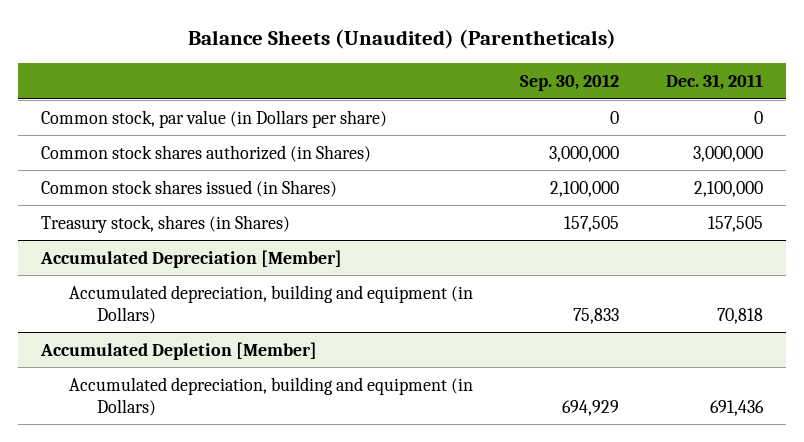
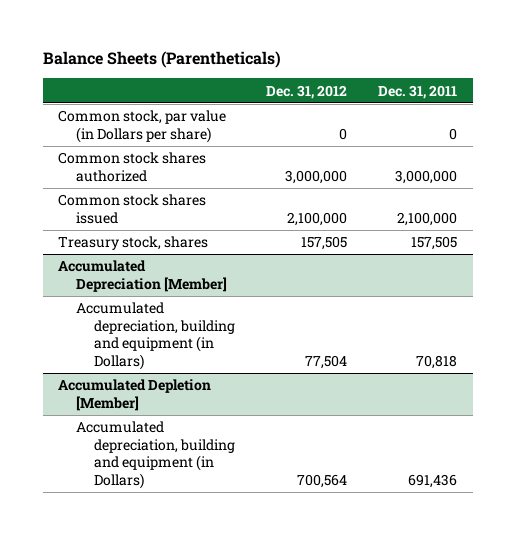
- Balance Sheets (Unaudited) (Parentheticals)
+ Balance Sheets (Parentheticals)
- | Sep. 30, 2012 | Dec. 31, 2011
+ | Dec. 31, 2012 | Dec. 31, 2011
- Common stock shares authorized (in Shares) | 3,000,000 | 3,000,000
- Common stock shares issued (in Shares) | 2,100,000 | 2,100,000
- Treasury stock, shares (in Shares) | 157,505 | 157,505
+ Common stock shares authorized | 3,000,000 | 3,000,000
+ Common stock shares issued | 2,100,000 | 2,100,000
+ Treasury stock, shares | 157,505 | 157,505

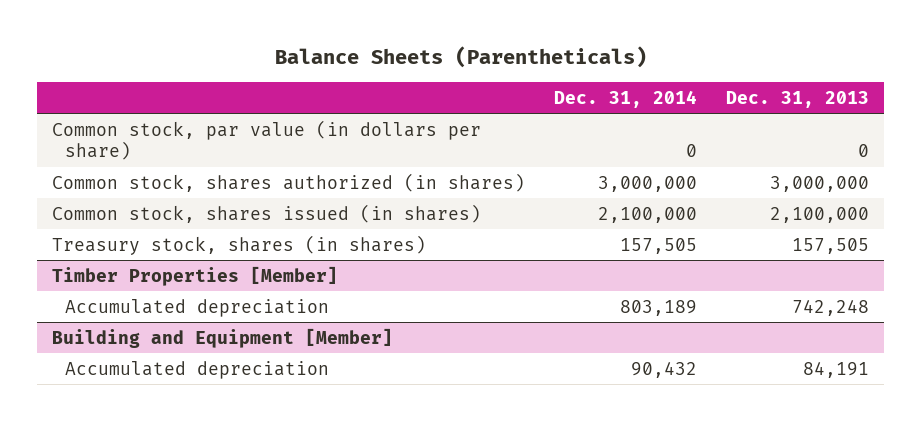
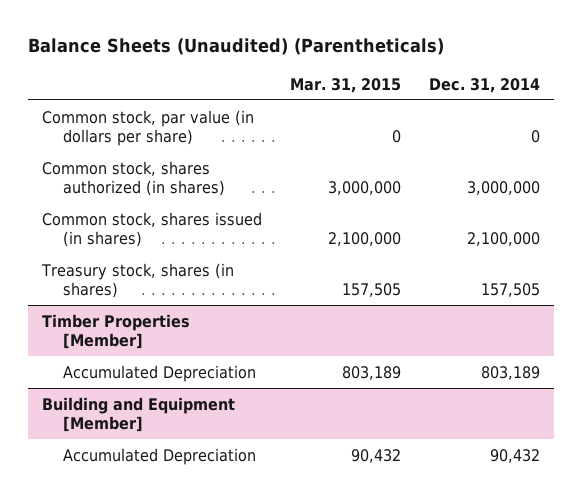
- Balance Sheets (Parentheticals)
+ Balance Sheets (Unaudited) (Parentheticals)
- | Dec. 31, 2014 | Dec. 31, 2013
+ | Mar. 31, 2015 | Dec. 31, 2014
@ Timber Properties [Member]
- Accumulated depreciation | 803,189 | 742,248
+ Accumulated Depreciation | 803,189 | 803,189
@ Building and Equipment [Member]
- Accumulated depreciation | 90,432 | 84,191
+ Accumulated Depreciation | 90,432 | 90,432

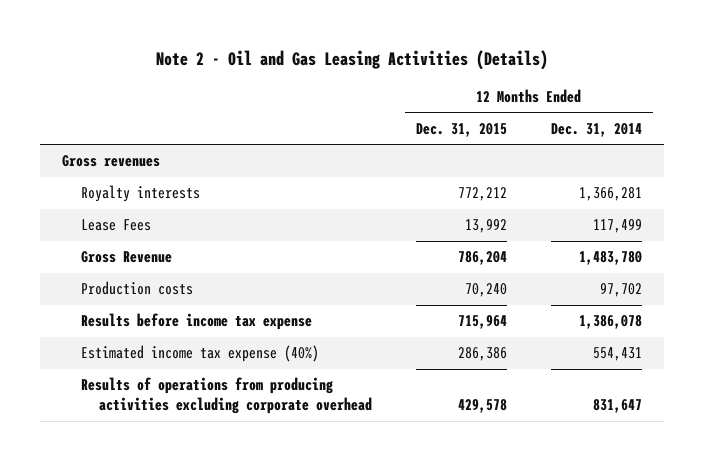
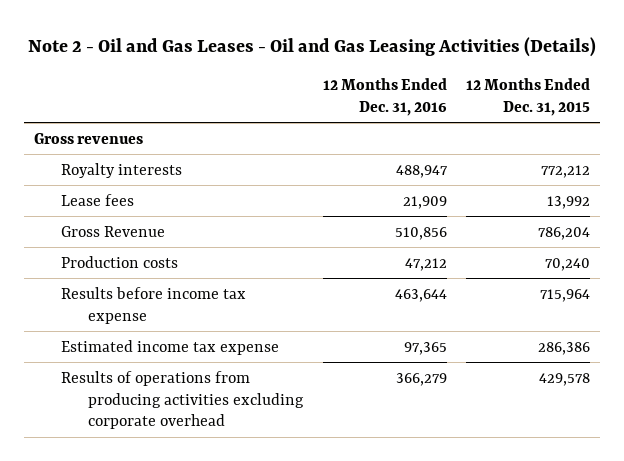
- Note 2 - Oil and Gas Leasing Activities (Details)
+ Note 2 - Oil and Gas Leases - Oil and Gas Leasing Activities (Details)
- | 12 Months Ended Dec. 31, 2015 | 12 Months Ended Dec. 31, 2014
+ | 12 Months Ended Dec. 31, 2016 | 12 Months Ended Dec. 31, 2015
- Lease Fees | 13,992 | 117,499
+ Lease fees | 21,909 | 13,992
- Estimated income tax expense (40%) | 286,386 | 554,431
+ Estimated income tax expense | 97,365 | 286,386

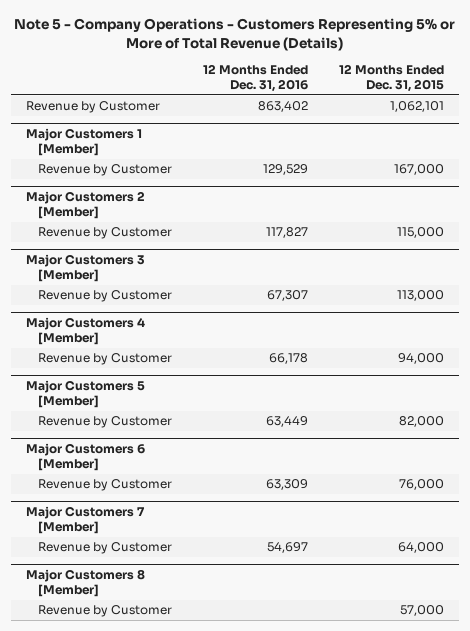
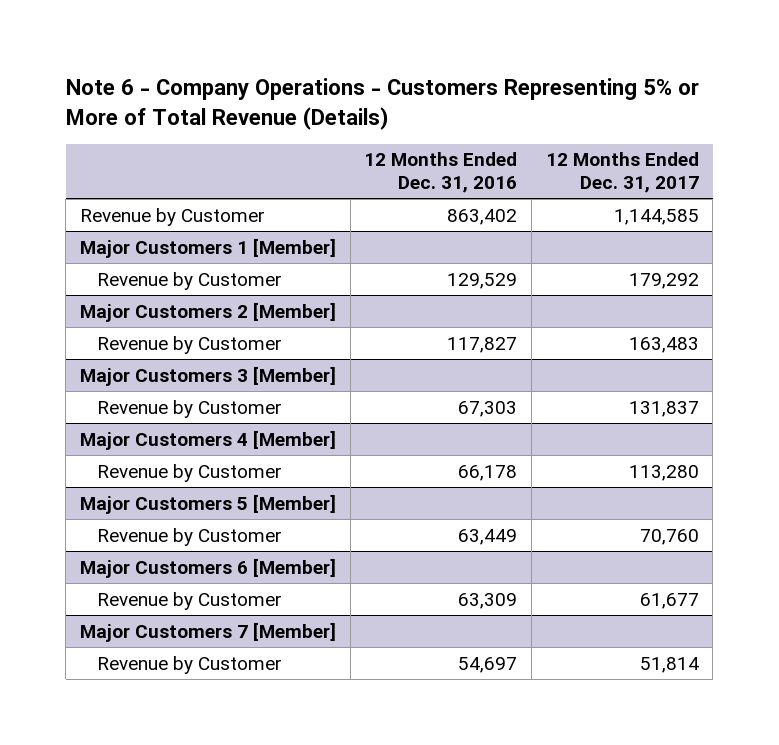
- Note 5 - Company Operations - Customers Representing 5% or More of Total Revenue (Details)
+ Note 6 - Company Operations - Customers Representing 5% or More of Total Revenue (Details)
- | 12 Months Ended Dec. 31, 2016 | 12 Months Ended Dec. 31, 2015
+ | 12 Months Ended Dec. 31, 2016 | 12 Months Ended Dec. 31, 2017
@ Major Customers 3 [Member]
- Revenue by Customer | 67,307 | 113,000
+ Revenue by Customer | 67,303 | 131,837
- Major Customers 8 [Member]
- Revenue by Customer | | 57,000

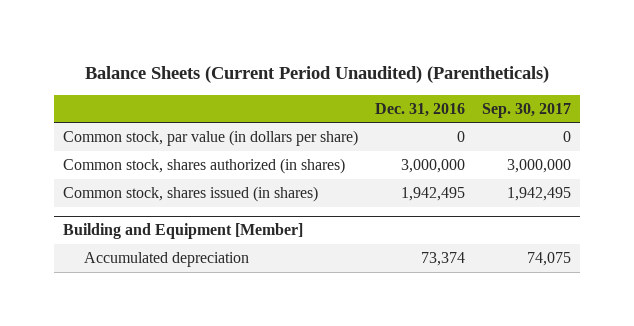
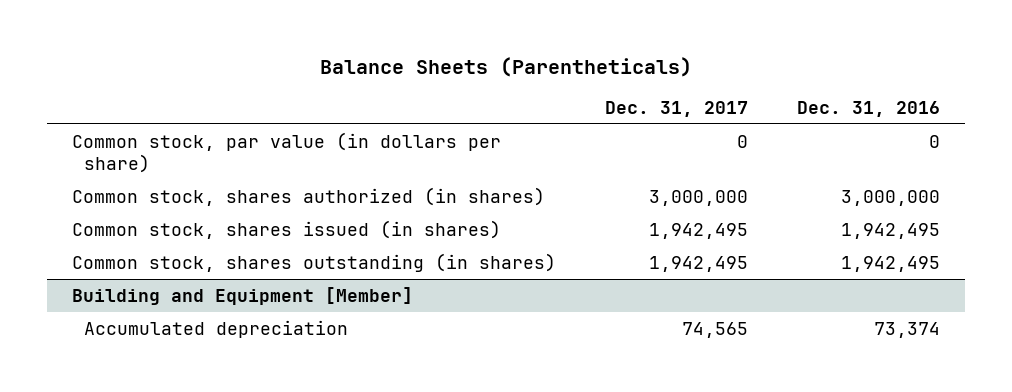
- Balance Sheets (Current Period Unaudited) (Parentheticals)
+ Balance Sheets (Parentheticals)
- | Dec. 31, 2016 | Sep. 30, 2017
+ | Dec. 31, 2017 | Dec. 31, 2016
+ Common stock, shares outstanding (in shares) | 1,942,495 | 1,942,495

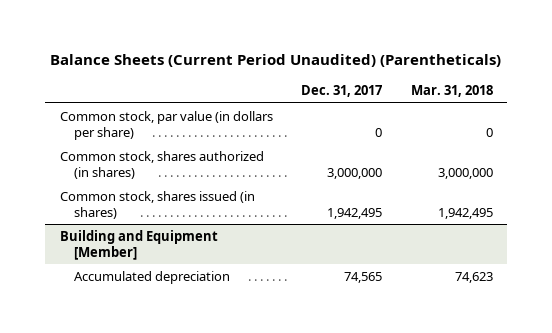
- Balance Sheets (Parentheticals)
+ Balance Sheets (Current Period Unaudited) (Parentheticals)
- | Dec. 31, 2017 | Dec. 31, 2016
+ | Dec. 31, 2017 | Mar. 31, 2018
- Common stock, shares outstanding (in shares) | 1,942,495 | 1,942,495

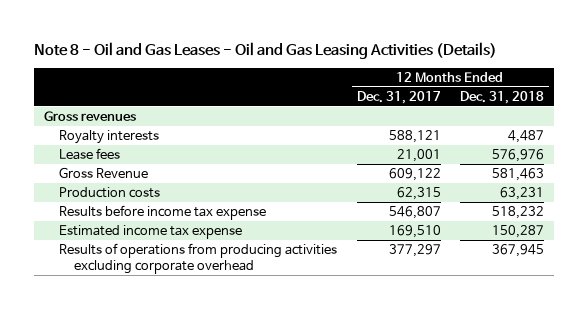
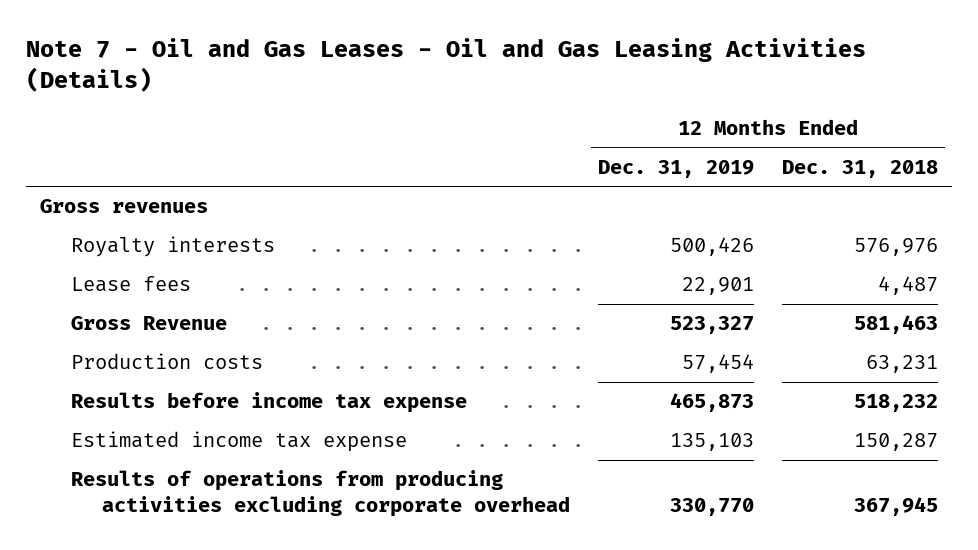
- Note 8 - Oil and Gas Leases - Oil and Gas Leasing Activities (Details)
+ Note 7 - Oil and Gas Leases - Oil and Gas Leasing Activities (Details)
- | 12 Months Ended Dec. 31, 2017 | 12 Months Ended Dec. 31, 2018
+ | 12 Months Ended Dec. 31, 2019 | 12 Months Ended Dec. 31, 2018
- Royalty interests | 588,121 | 4,487
- Lease fees | 21,001 | 576,976
+ Royalty interests | 500,426 | 576,976
+ Lease fees | 22,901 | 4,487

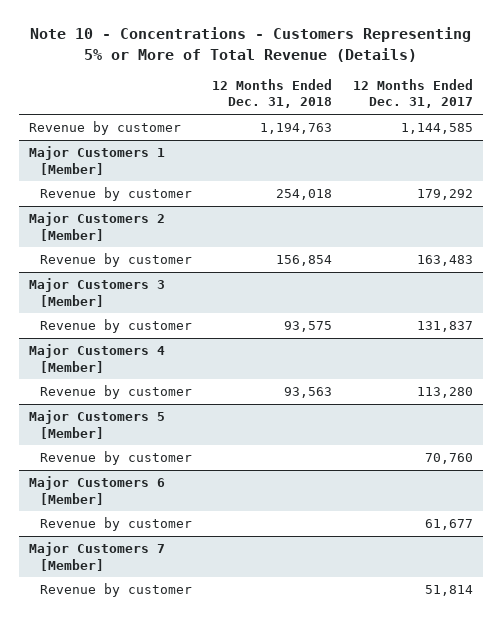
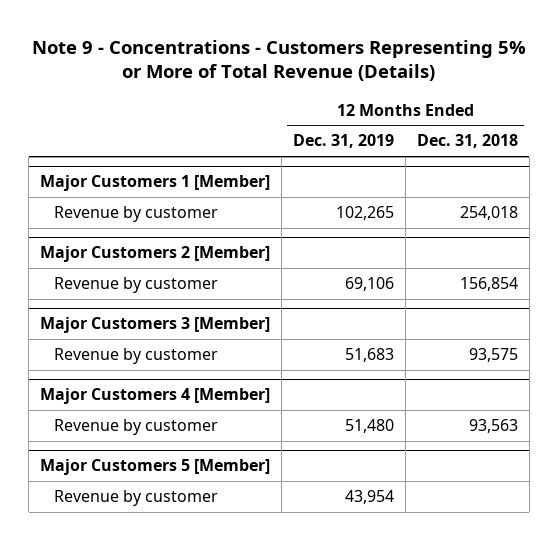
- Note 10 - Concentrations - Customers Representing 5% or More of Total Revenue (Details)
+ Note 9 - Concentrations - Customers Representing 5% or More of Total Revenue (Details)
- | 12 Months Ended Dec. 31, 2018 | 12 Months Ended Dec. 31, 2017
+ | 12 Months Ended Dec. 31, 2019 | 12 Months Ended Dec. 31, 2018
- Revenue by customer | 1,194,763 | 1,144,585
- Major Customers 6 [Member]
- Revenue by customer | | 61,677
- Major Customers 7 [Member]
- Revenue by customer | | 51,814

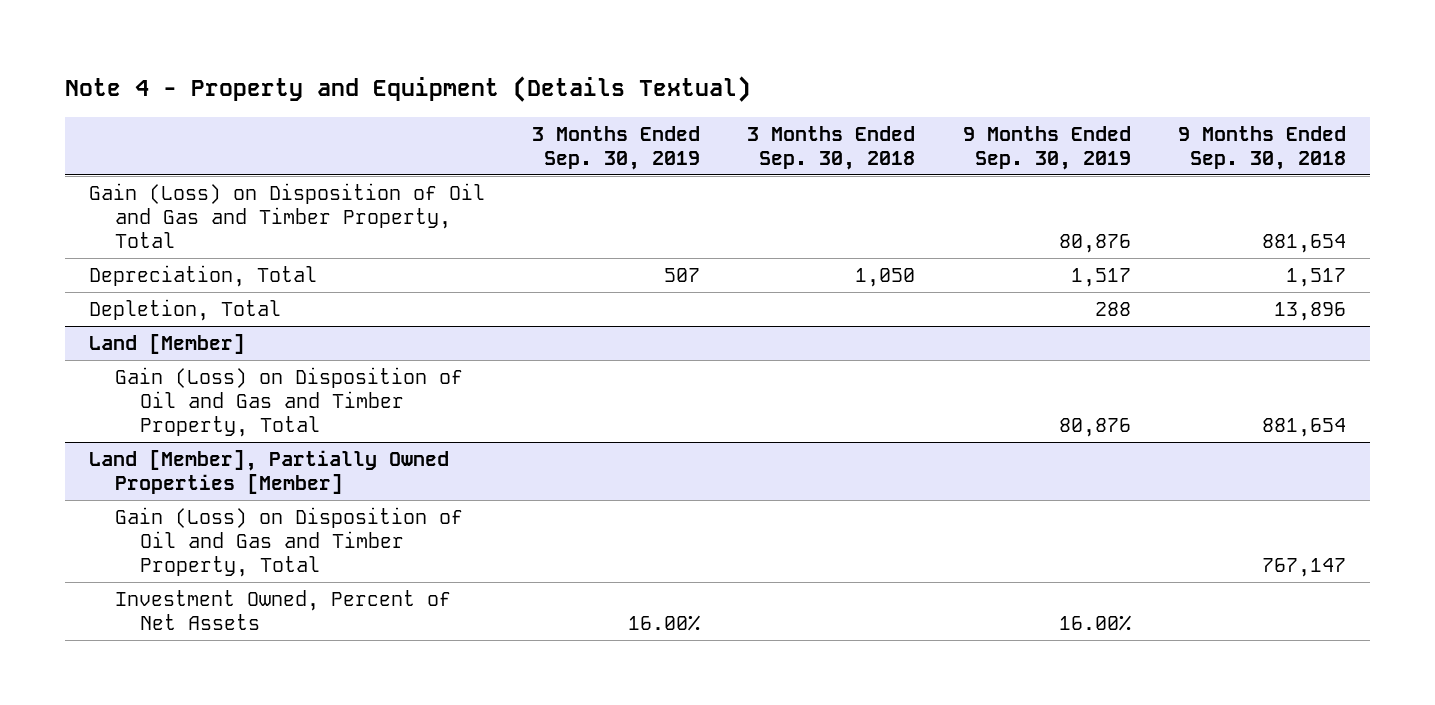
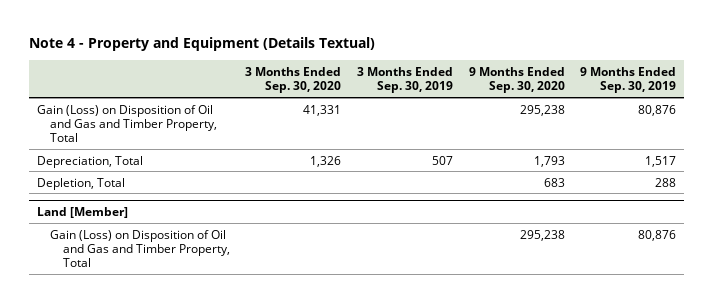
- | 3 Months Ended Sep. 30, 2019 | 3 Months Ended Sep. 30, 2018 | 9 Months Ended Sep. 30, 2019 | 9 Months Ended Sep. 30, 2018
+ | 3 Months Ended Sep. 30, 2020 | 3 Months Ended Sep. 30, 2019 | 9 Months Ended Sep. 30, 2020 | 9 Months Ended Sep. 30, 2019
- Land [Member], Partially Owned Properties [Member]
- Gain (Loss) on Disposition of Oil and Gas and Timber Property, Total | | | | 767,147
- Investment Owned, Percent of Net Assets | 16.00% | | 16.00% |

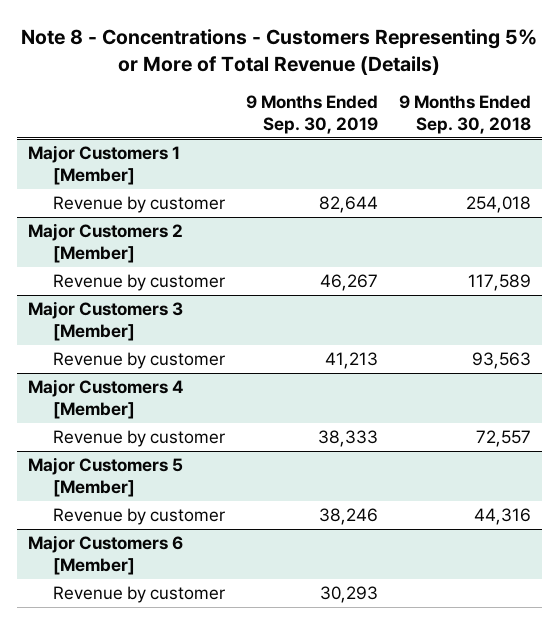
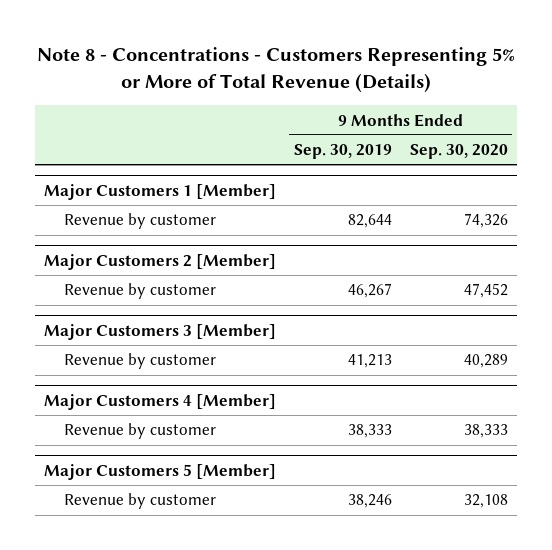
- | 9 Months Ended Sep. 30, 2019 | 9 Months Ended Sep. 30, 2018
+ | 9 Months Ended Sep. 30, 2019 | 9 Months Ended Sep. 30, 2020
- Major Customers 6 [Member]
- Revenue by customer | 30,293 |

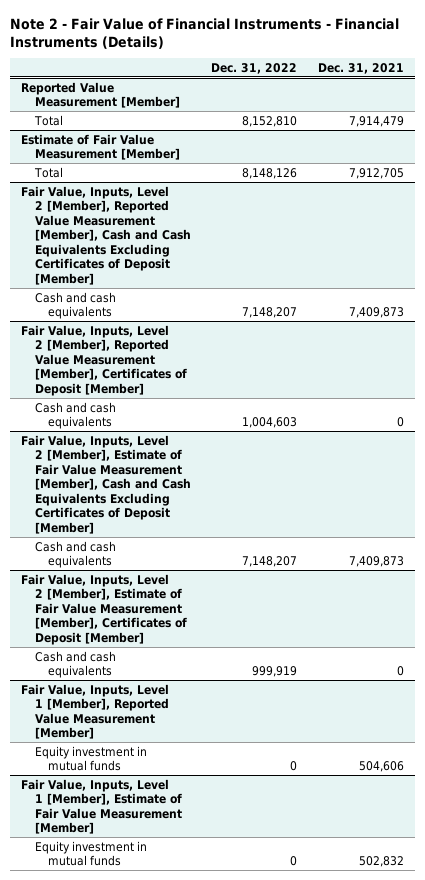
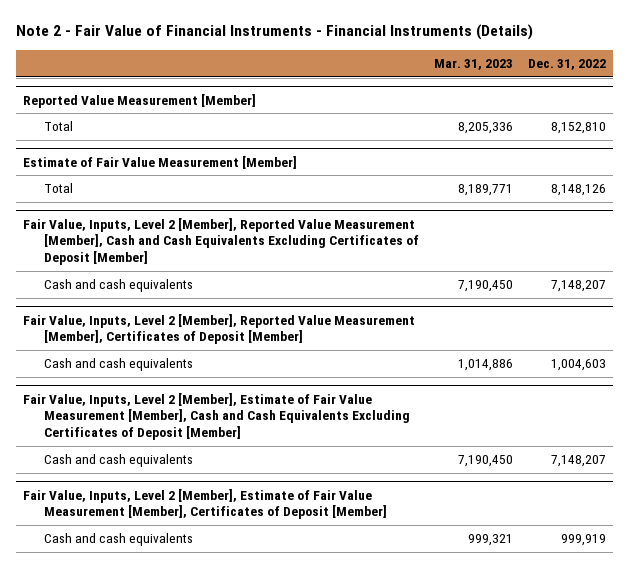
- | Dec. 31, 2022 | Dec. 31, 2021
+ | Mar. 31, 2023 | Dec. 31, 2022
- Fair Value, Inputs, Level 1 [Member], Reported Value Measurement [Member]
- Equity investment in mutual funds | 0 | 504,606
- Fair Value, Inputs, Level 1 [Member], Estimate of Fair Value Measurement [Member]
- Equity investment in mutual funds | 0 | 502,832

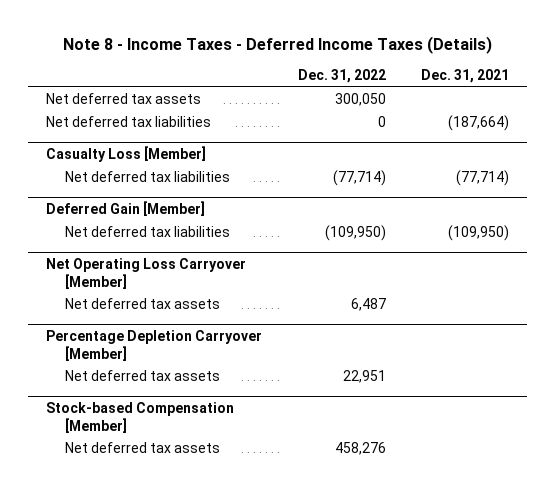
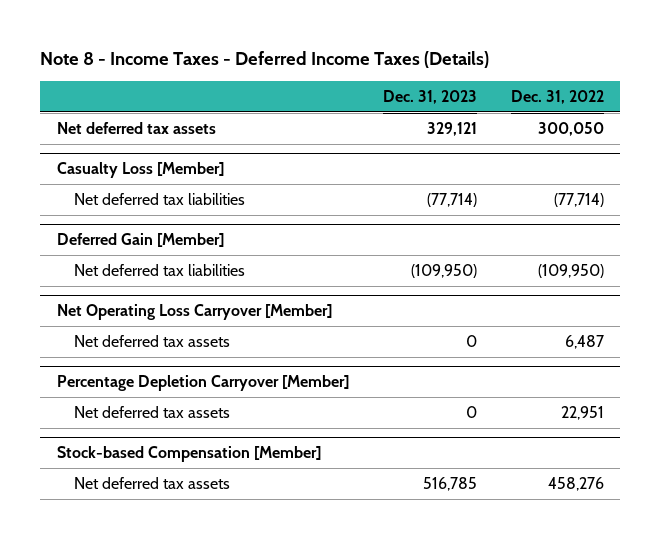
- | Dec. 31, 2022 | Dec. 31, 2021
+ | Dec. 31, 2023 | Dec. 31, 2022
- Net deferred tax liabilities | 0 | (187,664)

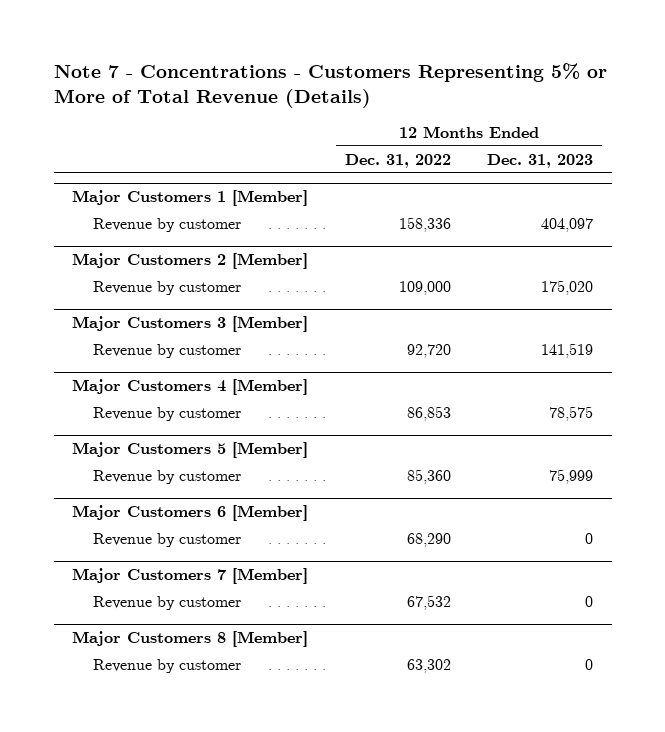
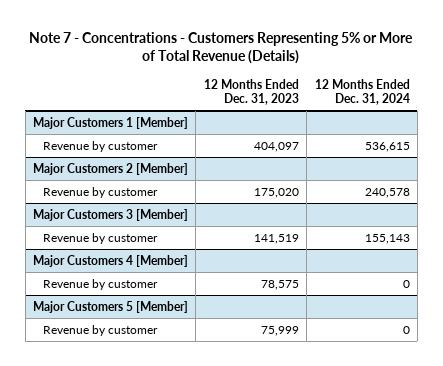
- | 12 Months Ended Dec. 31, 2022 | 12 Months Ended Dec. 31, 2023
+ | 12 Months Ended Dec. 31, 2023 | 12 Months Ended Dec. 31, 2024
- Major Customers 6 [Member]
- Revenue by customer | 68,290 | 0
- Major Customers 7 [Member]
- Revenue by customer | 67,532 | 0
- Major Customers 8 [Member]
- Revenue by customer | 63,302 | 0

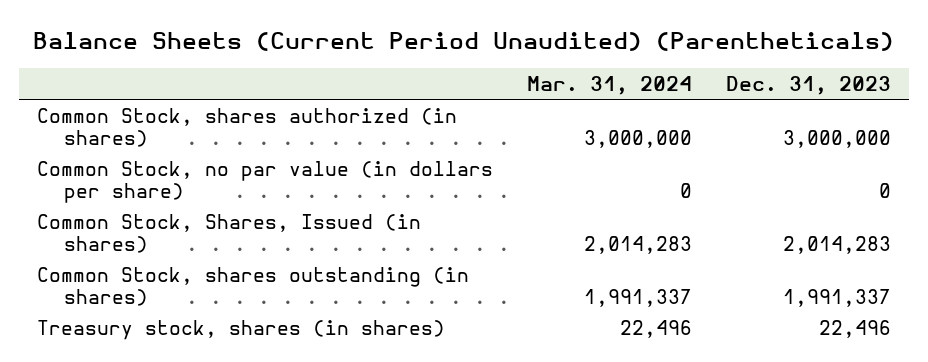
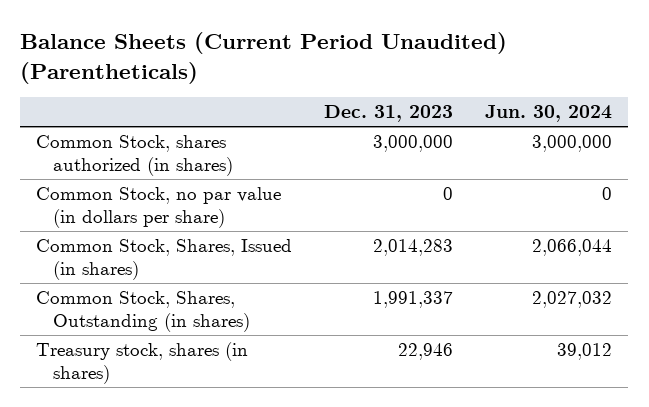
- | Mar. 31, 2024 | Dec. 31, 2023
+ | Dec. 31, 2023 | Jun. 30, 2024
- Common Stock, shares outstanding (in shares) | 1,991,337 | 1,991,337
- Treasury stock, shares (in shares) | 22,496 | 22,496
+ Common Stock, Shares, Outstanding (in shares) | 1,991,337 | 2,027,032
+ Treasury stock, shares (in shares) | 22,946 | 39,012

